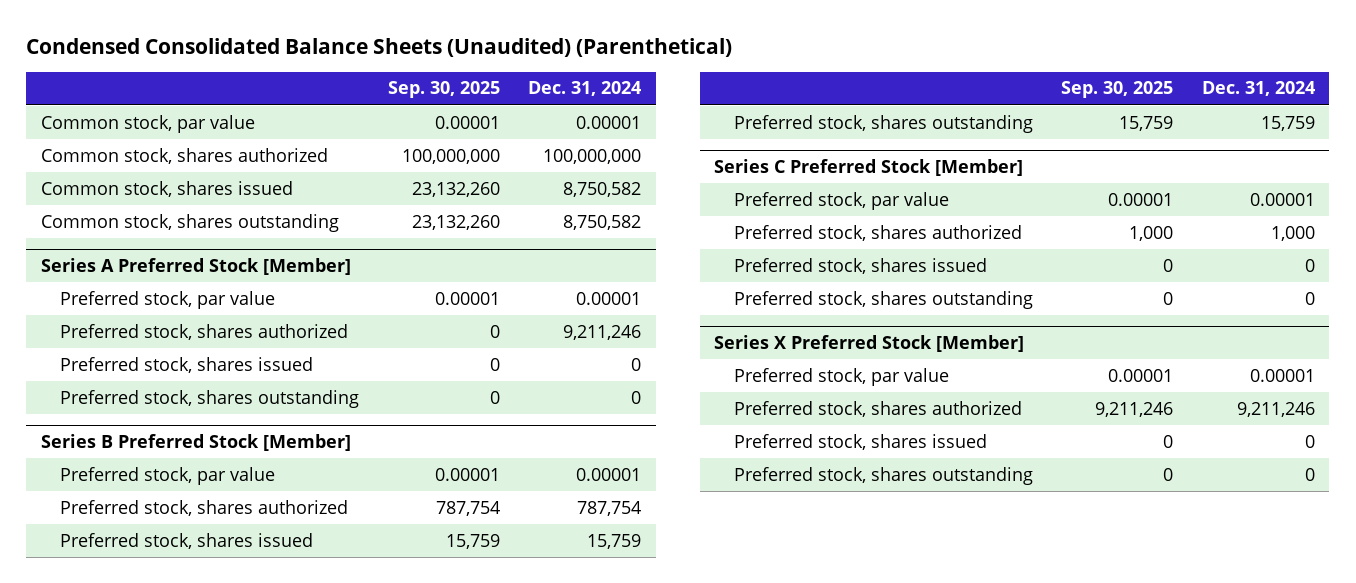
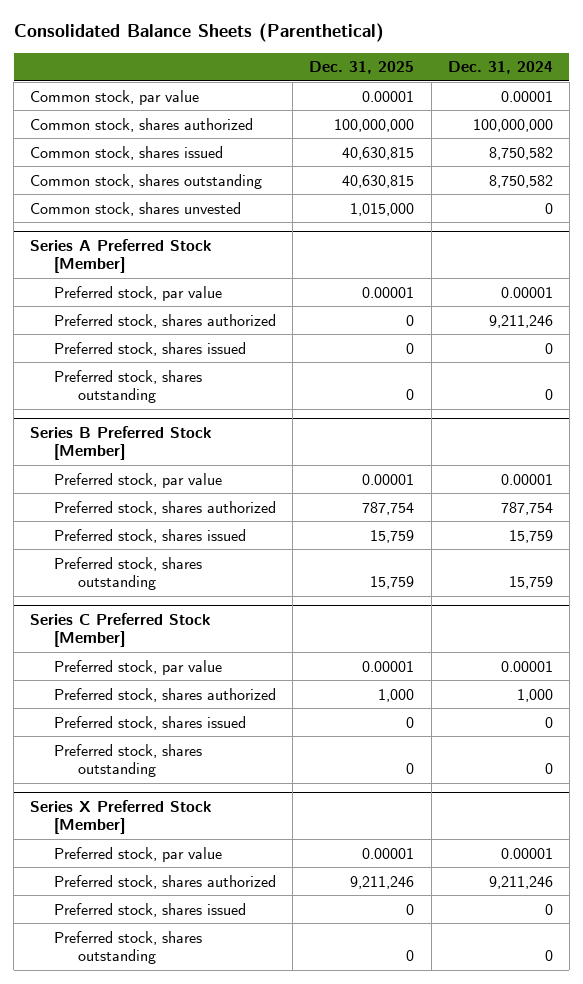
- Condensed Consolidated Balance Sheets (Unaudited) (Parenthetical)
+ Consolidated Balance Sheets (Parenthetical)
- | Sep. 30, 2025 | Dec. 31, 2024
+ | Dec. 31, 2025 | Dec. 31, 2024
+ Common stock, shares unvested | 1,015,000 | 0

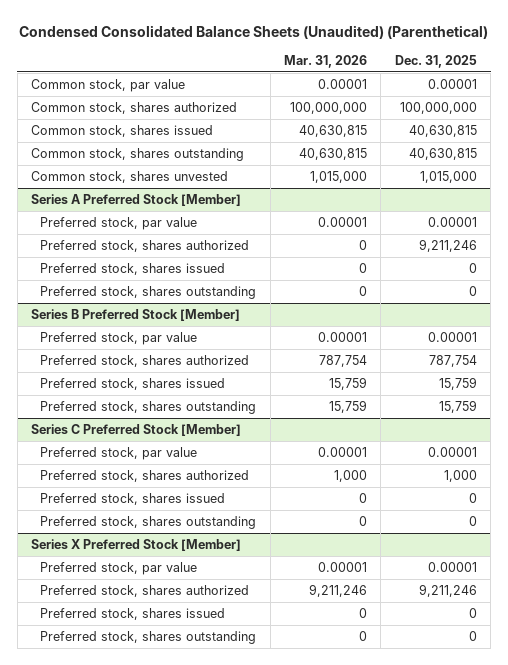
- Consolidated Balance Sheets (Parenthetical)
+ Condensed Consolidated Balance Sheets (Unaudited) (Parenthetical)
- | Dec. 31, 2025 | Dec. 31, 2024
+ | Mar. 31, 2026 | Dec. 31, 2025
@ Series A Preferred Stock [Member]
- Preferred stock, shares authorized | 0 | 9,211,246
+ Preferred stock, shares authorized | 0 | 9,211,246

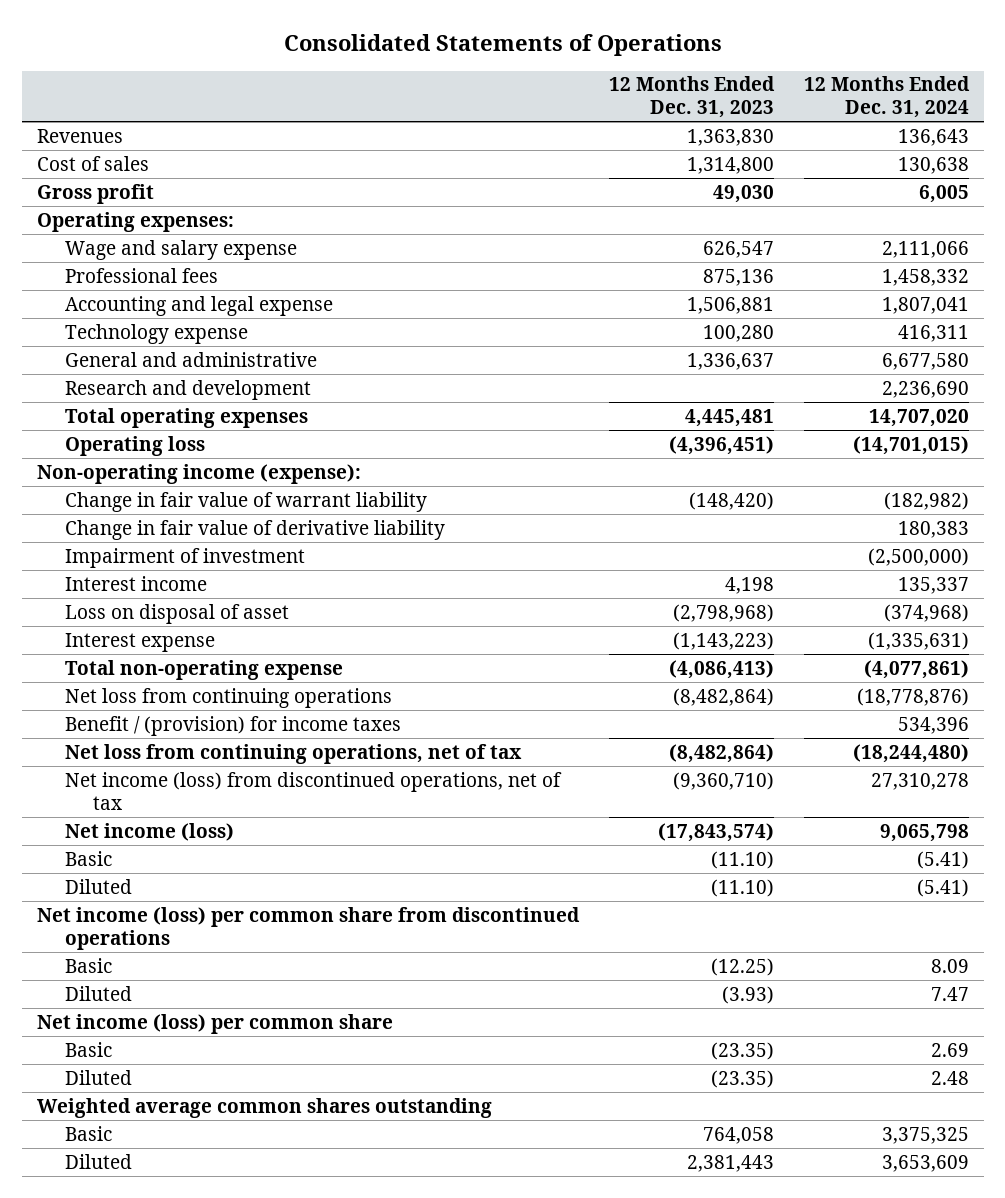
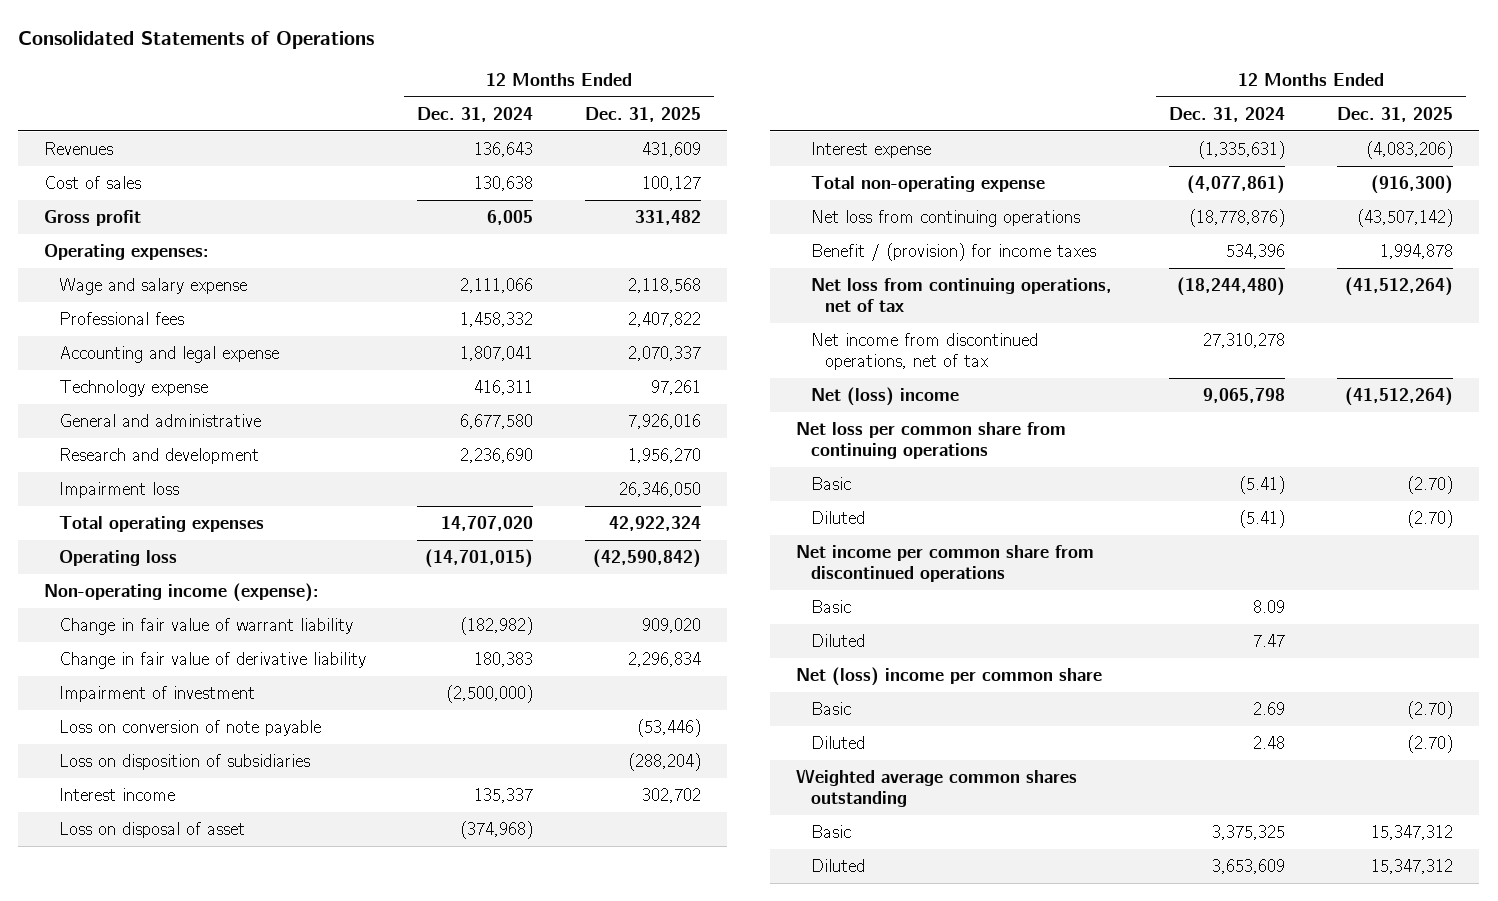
- | 12 Months Ended Dec. 31, 2023 | 12 Months Ended Dec. 31, 2024
+ | 12 Months Ended Dec. 31, 2024 | 12 Months Ended Dec. 31, 2025
+ Impairment loss | | 26,346,050
+ Loss on conversion of note payable | | (53,446)
+ Loss on disposition of subsidiaries | | (288,204)
- Net income (loss) from discontinued operations, net of tax | (9,360,710) | 27,310,278
- Net income (loss) | (17,843,574) | 9,065,798
+ Net income from discontinued operations, net of tax | 27,310,278 |
+ Net (loss) income | 9,065,798 | (41,512,264)
+ Net loss per common share from continuing operations
- Net income (loss) per common share from discontinued operations
+ Net income per common share from discontinued operations
- Net income (loss) per common share
+ Net (loss) income per common share

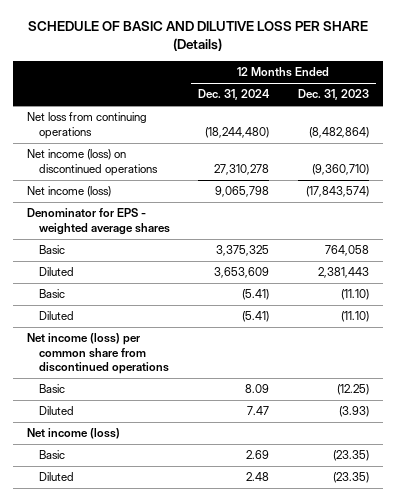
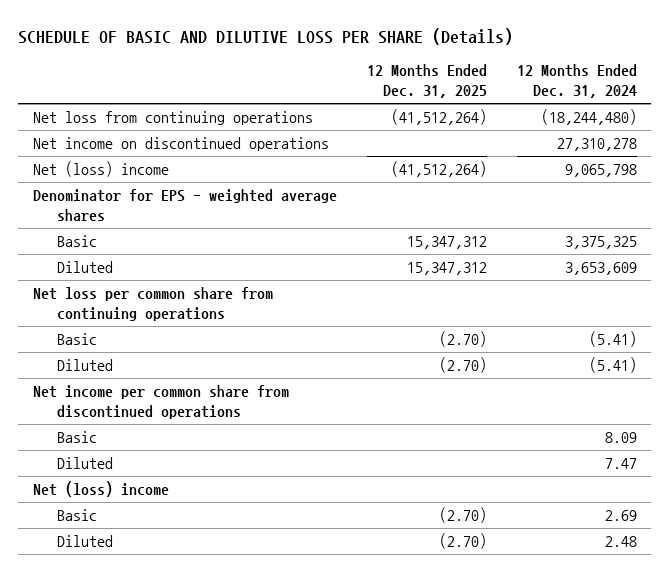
- | 12 Months Ended Dec. 31, 2024 | 12 Months Ended Dec. 31, 2023
+ | 12 Months Ended Dec. 31, 2025 | 12 Months Ended Dec. 31, 2024
- Net income (loss) on discontinued operations | 27,310,278 | (9,360,710)
- Net income (loss) | 9,065,798 | (17,843,574)
+ Net income on discontinued operations | | 27,310,278
+ Net (loss) income | (41,512,264) | 9,065,798
+ Net loss per common share from continuing operations
- Net income (loss) per common share from discontinued operations
+ Net income per common share from discontinued operations
- Net income (loss)
+ Net (loss) income

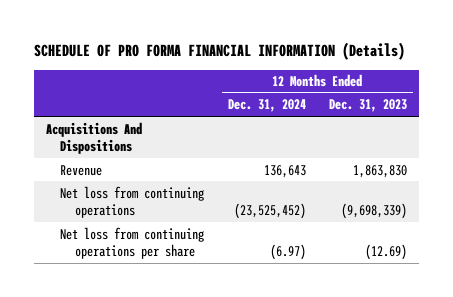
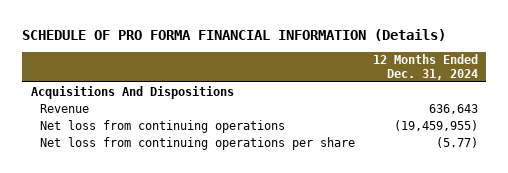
- | 12 Months Ended Dec. 31, 2024 | 12 Months Ended Dec. 31, 2023
+ | 12 Months Ended Dec. 31, 2024
- Revenue | 136,643 | 1,863,830
- Net loss from continuing operations | (23,525,452) | (9,698,339)
- Net loss from continuing operations per share | (6.97) | (12.69)
+ Revenue | 636,643
+ Net loss from continuing operations | (19,459,955)
+ Net loss from continuing operations per share | (5.77)

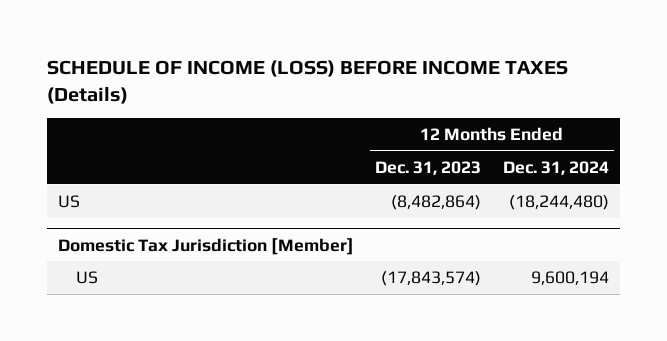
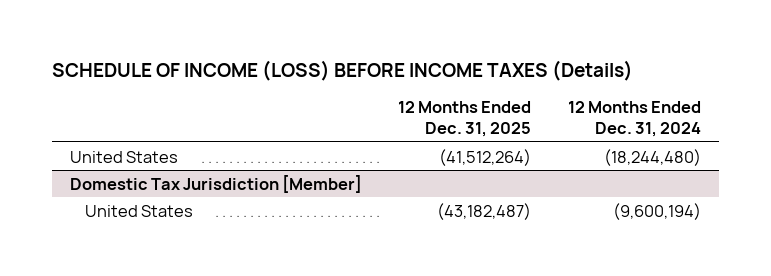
- | 12 Months Ended Dec. 31, 2023 | 12 Months Ended Dec. 31, 2024
+ | 12 Months Ended Dec. 31, 2025 | 12 Months Ended Dec. 31, 2024
- US | (8,482,864) | (18,244,480)
+ United States | (41,512,264) | (18,244,480)
@ Domestic Tax Jurisdiction [Member]
- US | (17,843,574) | 9,600,194
+ United States | (43,182,487) | (9,600,194)

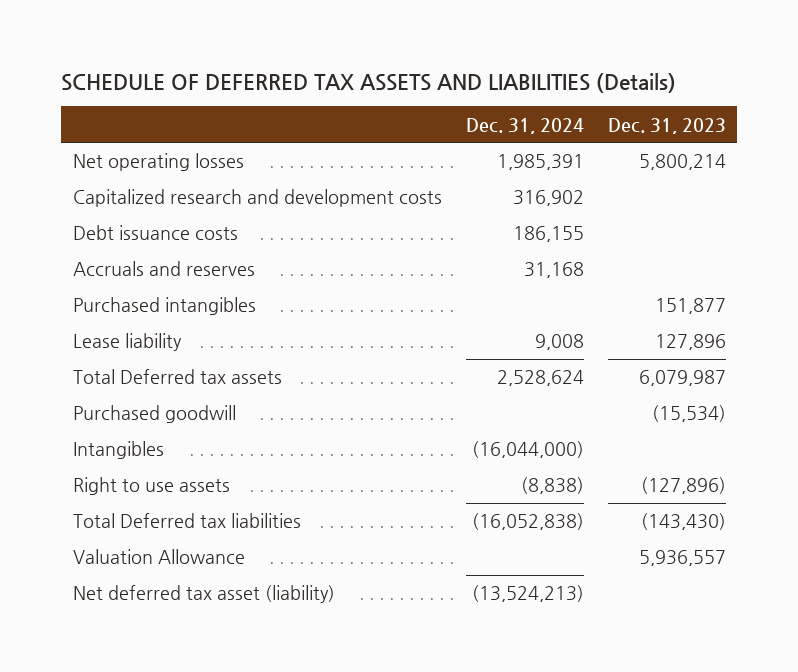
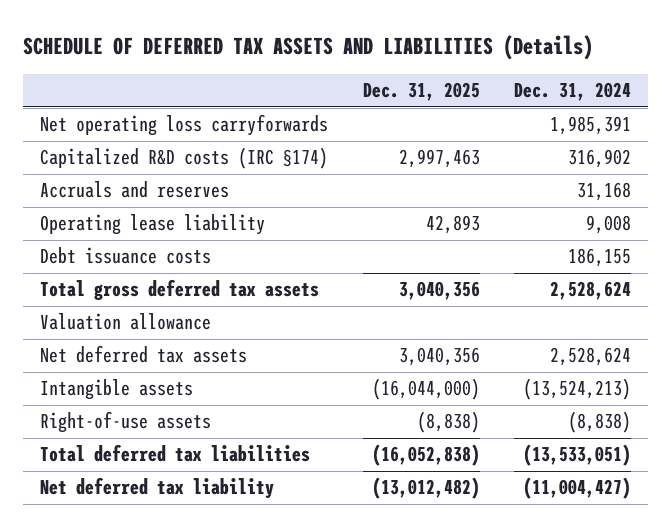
- | Dec. 31, 2024 | Dec. 31, 2023
+ | Dec. 31, 2025 | Dec. 31, 2024
- Net operating losses | 1,985,391 | 5,800,214
- Capitalized research and development costs | 316,902 |
+ Net operating loss carryforwards | | 1,985,391
+ Capitalized R&D costs (IRC §174) | 2,997,463 | 316,902
- Purchased intangibles | | 151,877
- Lease liability | 9,008 | 127,896
- Total Deferred tax assets | 2,528,624 | 6,079,987
- Purchased goodwill | | (15,534)
- Intangibles | (16,044,000) |
- Right to use assets | (8,838) | (127,896)
- Total Deferred tax liabilities | (16,052,838) | (143,430)
- Valuation Allowance | | 5,936,557
- Net deferred tax asset (liability) | (13,524,213) |
+ Operating lease liability | 42,893 | 9,008
moved down: Debt issuance costs | | 186,155
+ Total gross deferred tax assets | 3,040,356 | 2,528,624
+ Valuation allowance
+ Net deferred tax assets | 3,040,356 | 2,528,624
+ Intangible assets | (16,044,000) | (13,524,213)
+ Right-of-use assets | (8,838) | (8,838)
+ Total deferred tax liabilities | (16,052,838) | (13,533,051)
+ Net deferred tax liability | (13,012,482) | (11,004,427)

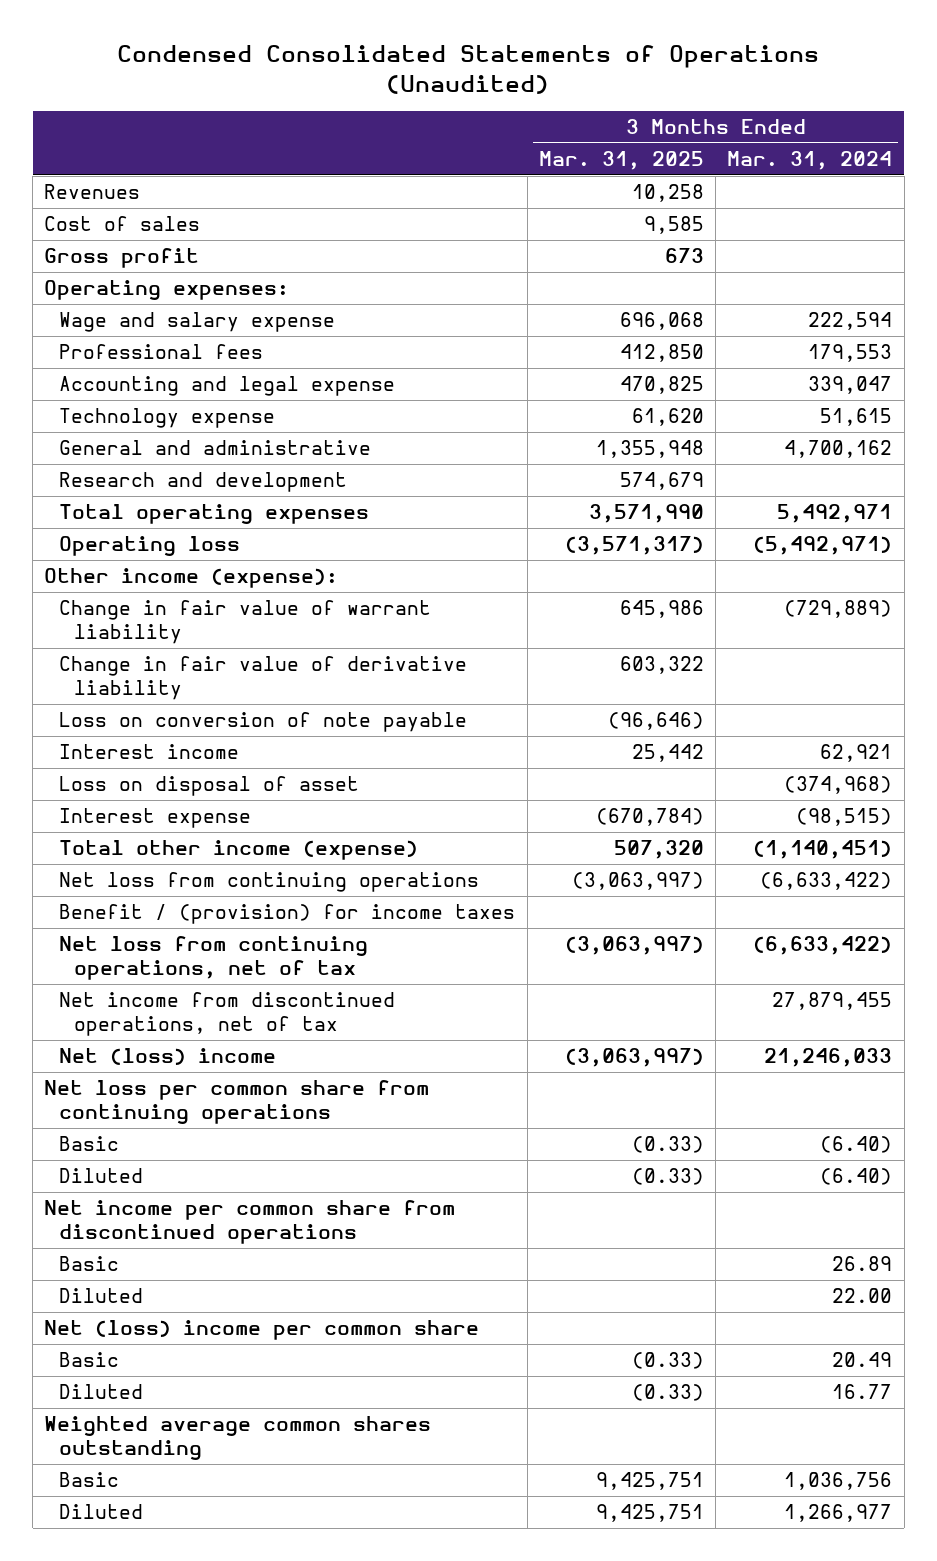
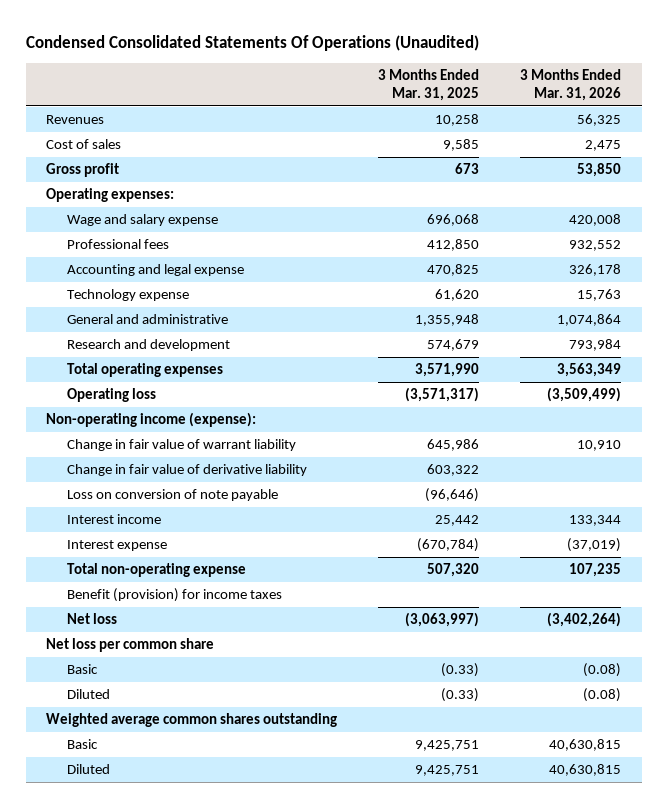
- Condensed Consolidated Statements of Operations (Unaudited)
+ Condensed Consolidated Statements Of Operations (Unaudited)
- | 3 Months Ended Mar. 31, 2025 | 3 Months Ended Mar. 31, 2024
+ | 3 Months Ended Mar. 31, 2025 | 3 Months Ended Mar. 31, 2026
- Other income (expense):
+ Non-operating income (expense):
- Loss on disposal of asset | | (374,968)
- Total other income (expense) | 507,320 | (1,140,451)
- Net loss from continuing operations | (3,063,997) | (6,633,422)
- Benefit / (provision) for income taxes
- Net loss from continuing operations, net of tax | (3,063,997) | (6,633,422)
- Net income from discontinued operations, net of tax | | 27,879,455
- Net (loss) income | (3,063,997) | 21,246,033
- Net loss per common share from continuing operations
- Basic | (0.33) | (6.40)
- Diluted | (0.33) | (6.40)
- Net income per common share from discontinued operations
- Basic | | 26.89
- Diluted | | 22.00
- Net (loss) income per common share
+ Total non-operating expense | 507,320 | 107,235
+ Benefit (provision) for income taxes
+ Net loss | (3,063,997) | (3,402,264)
+ Net loss per common share

